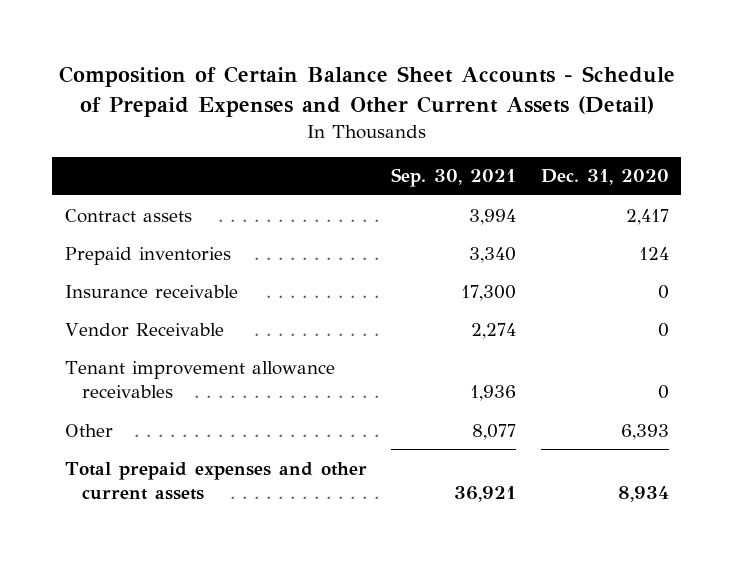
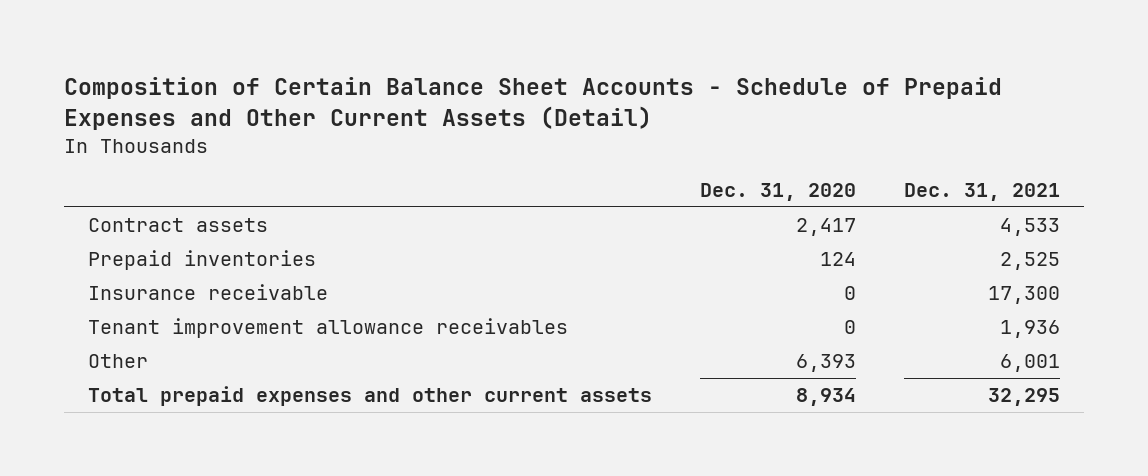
- | Sep. 30, 2021 | Dec. 31, 2020
+ | Dec. 31, 2020 | Dec. 31, 2021
- Vendor Receivable | 2,274 | 0

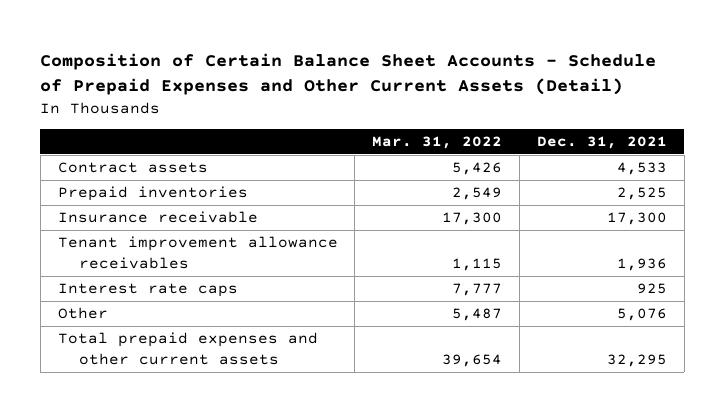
- | Dec. 31, 2020 | Dec. 31, 2021
+ | Mar. 31, 2022 | Dec. 31, 2021
- Other | 6,393 | 6,001
+ Interest rate caps | 7,777 | 925
+ Other | 5,487 | 5,076

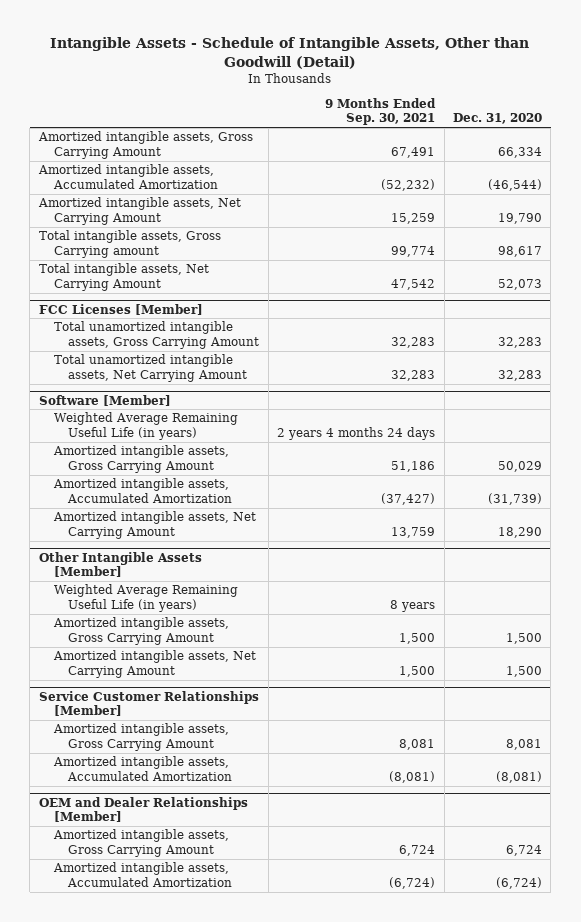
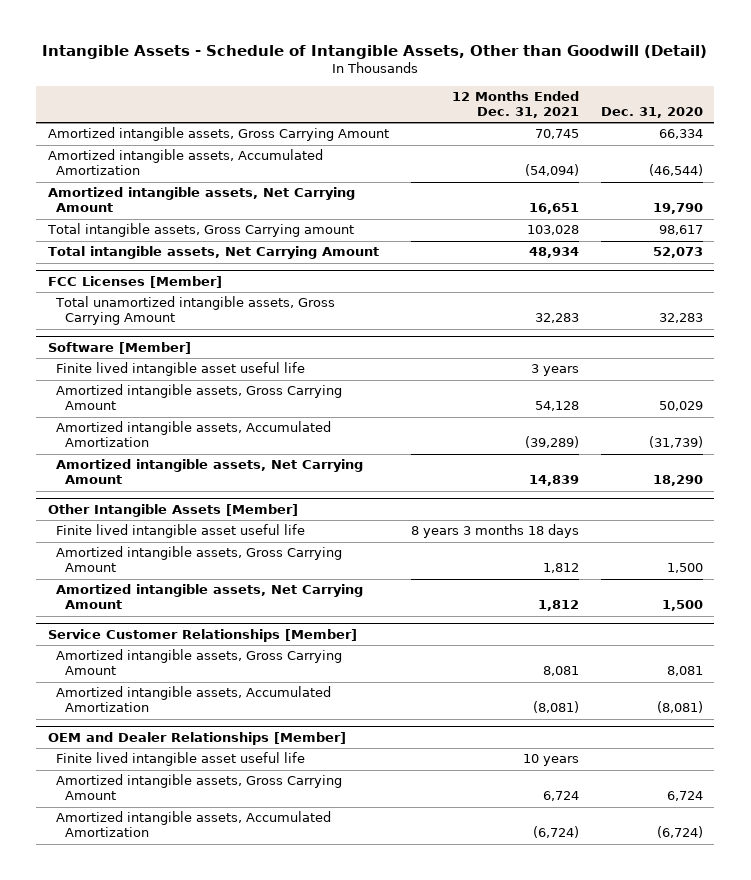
- | 9 Months Ended Sep. 30, 2021 | Dec. 31, 2020
+ | 12 Months Ended Dec. 31, 2021 | Dec. 31, 2020
@ FCC Licenses [Member]
- Total unamortized intangible assets, Net Carrying Amount | 32,283 | 32,283
@ Software [Member]
- Weighted Average Remaining Useful Life (in years) | 2 years 4 months 24 days |
+ Finite lived intangible asset useful life | 3 years |
@ Other Intangible Assets [Member]
- Weighted Average Remaining Useful Life (in years) | 8 years |
+ Finite lived intangible asset useful life | 8 years 3 months 18 days |
@ OEM and Dealer Relationships [Member]
+ Finite lived intangible asset useful life | 10 years |

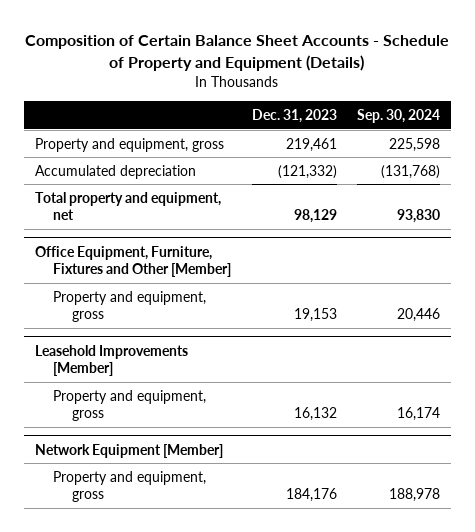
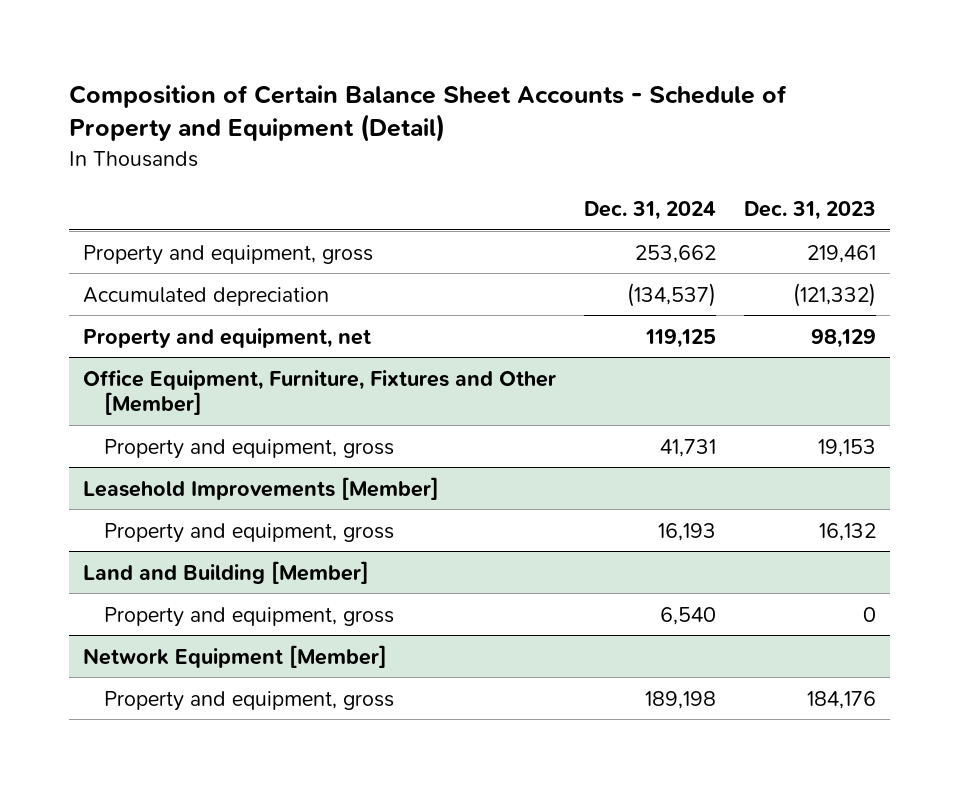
- Composition of Certain Balance Sheet Accounts - Schedule of Property and Equipment (Details)
+ Composition of Certain Balance Sheet Accounts - Schedule of Property and Equipment (Detail)
- | Dec. 31, 2023 | Sep. 30, 2024
+ | Dec. 31, 2024 | Dec. 31, 2023
- Total property and equipment, net | 98,129 | 93,830
+ Property and equipment, net | 119,125 | 98,129
+ Land and Building [Member]
+ Property and equipment, gross | 6,540 | 0

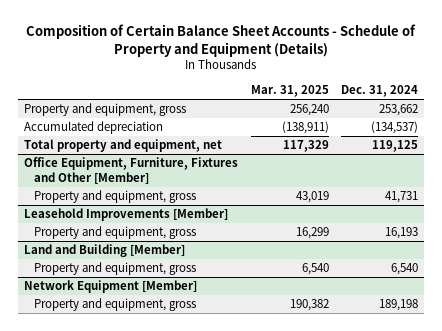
- Composition of Certain Balance Sheet Accounts - Schedule of Property and Equipment (Detail)
+ Composition of Certain Balance Sheet Accounts - Schedule of Property and Equipment (Details)
- | Dec. 31, 2024 | Dec. 31, 2023
+ | Mar. 31, 2025 | Dec. 31, 2024
- Property and equipment, net | 119,125 | 98,129
+ Total property and equipment, net | 117,329 | 119,125

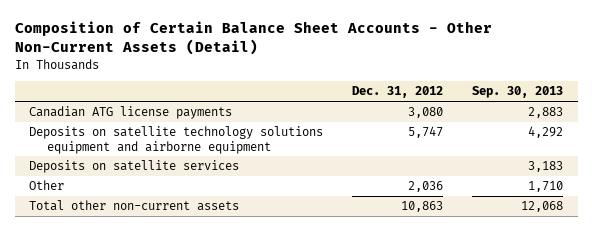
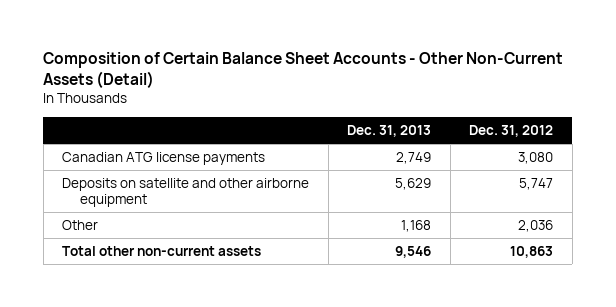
- | Dec. 31, 2012 | Sep. 30, 2013
+ | Dec. 31, 2013 | Dec. 31, 2012
- Deposits on satellite technology solutions equipment and airborne equipment | 5,747 | 4,292
- Deposits on satellite services | | 3,183
+ Deposits on satellite and other airborne equipment | 5,629 | 5,747

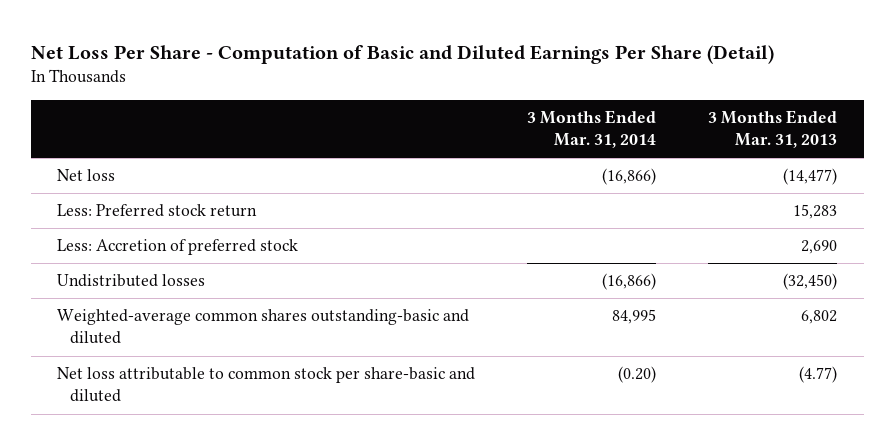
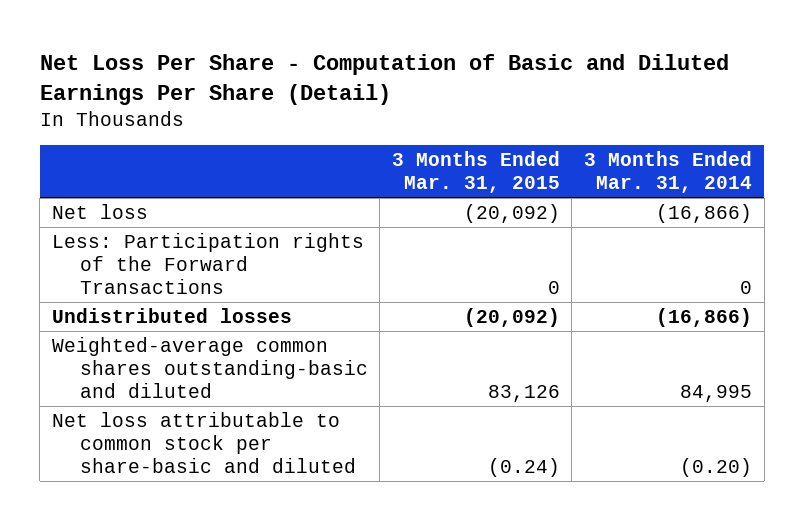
- | 3 Months Ended Mar. 31, 2014 | 3 Months Ended Mar. 31, 2013
+ | 3 Months Ended Mar. 31, 2015 | 3 Months Ended Mar. 31, 2014
- Less: Preferred stock return | | 15,283
- Less: Accretion of preferred stock | | 2,690
+ Less: Participation rights of the Forward Transactions | 0 | 0

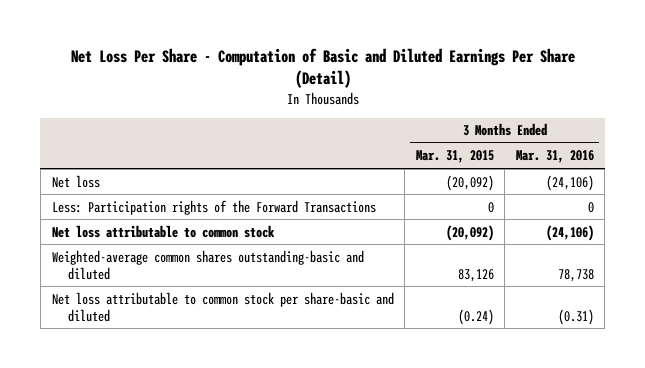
- | 3 Months Ended Mar. 31, 2015 | 3 Months Ended Mar. 31, 2014
+ | 3 Months Ended Mar. 31, 2015 | 3 Months Ended Mar. 31, 2016
- Undistributed losses | (20,092) | (16,866)
+ Net loss attributable to common stock | (20,092) | (24,106)

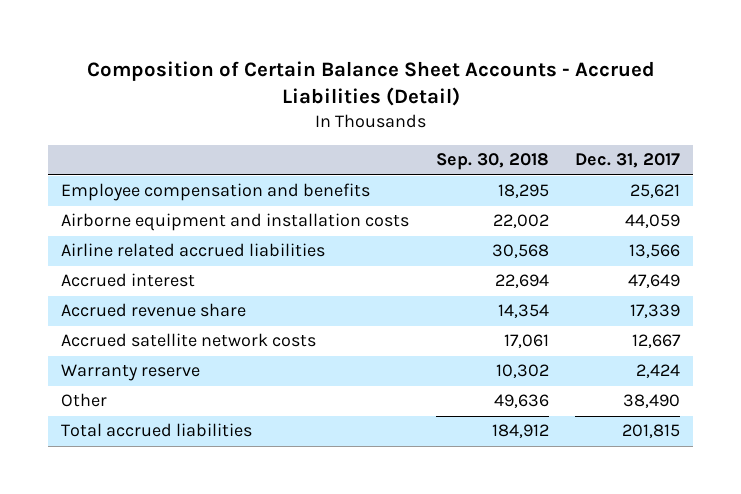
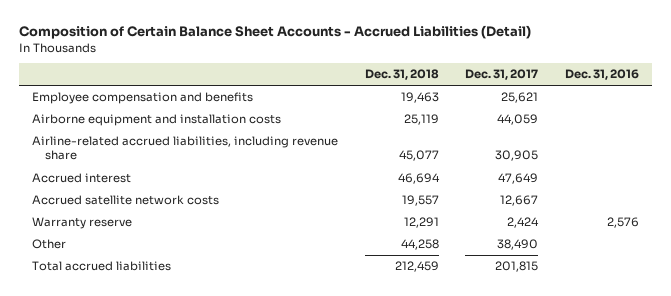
- | Sep. 30, 2018 | Dec. 31, 2017
+ | Dec. 31, 2018 | Dec. 31, 2017 | Dec. 31, 2016
- Airline related accrued liabilities | 30,568 | 13,566
+ Airline-related accrued liabilities, including revenue share | 45,077 | 30,905 |
- Accrued revenue share | 14,354 | 17,339

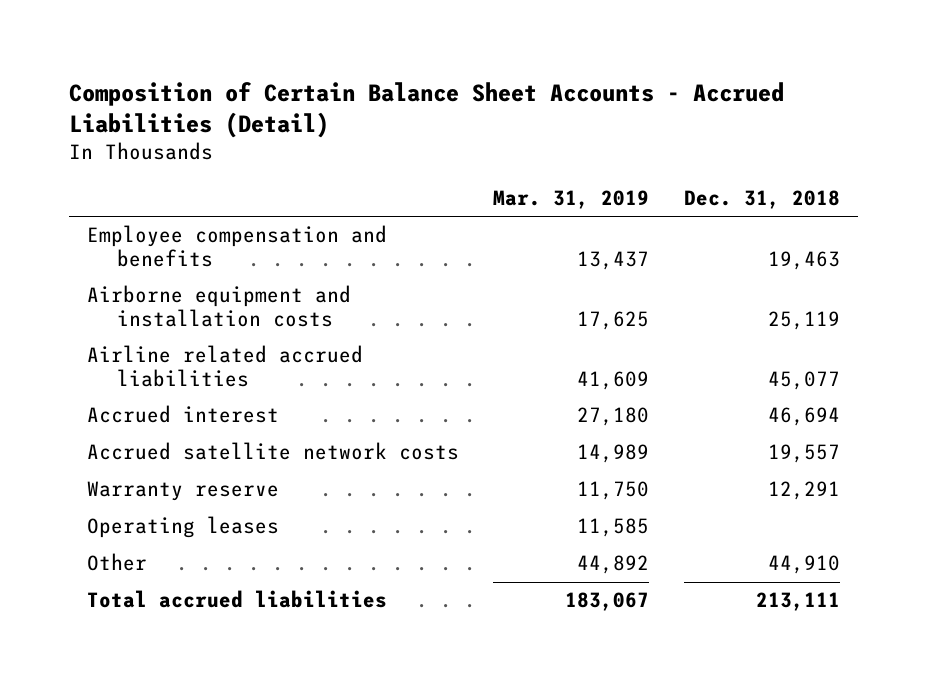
- | Dec. 31, 2018 | Dec. 31, 2017 | Dec. 31, 2016
+ | Mar. 31, 2019 | Dec. 31, 2018
- Airline-related accrued liabilities, including revenue share | 45,077 | 30,905 |
+ Airline related accrued liabilities | 41,609 | 45,077
- Other | 44,258 | 38,490 |
- Total accrued liabilities | 212,459 | 201,815 |
+ Operating leases | 11,585 |
+ Other | 44,892 | 44,910
+ Total accrued liabilities | 183,067 | 213,111

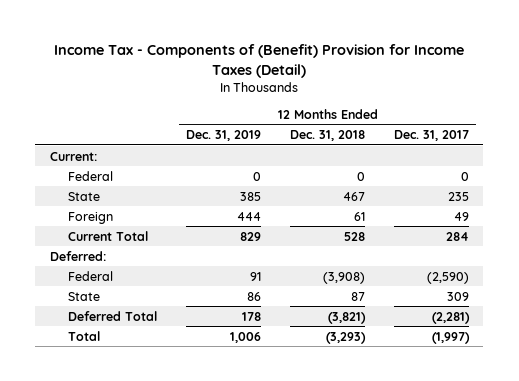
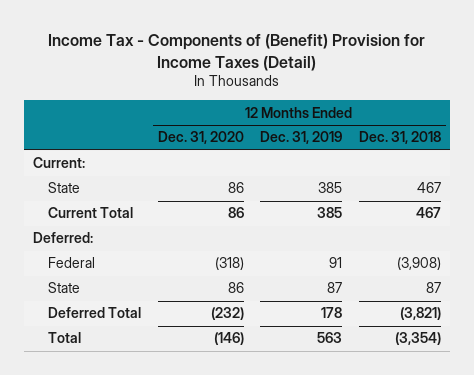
- | 12 Months Ended Dec. 31, 2019 | 12 Months Ended Dec. 31, 2018 | 12 Months Ended Dec. 31, 2017
+ | 12 Months Ended Dec. 31, 2020 | 12 Months Ended Dec. 31, 2019 | 12 Months Ended Dec. 31, 2018
- Federal | 0 | 0 | 0
- Foreign | 444 | 61 | 49
- Current Total | 829 | 528 | 284
+ Current Total | 86 | 385 | 467
- State | 86 | 87 | 309
+ State | 86 | 87 | 87
- Total | 1,006 | (3,293) | (1,997)
+ Total | (146) | 563 | (3,354)

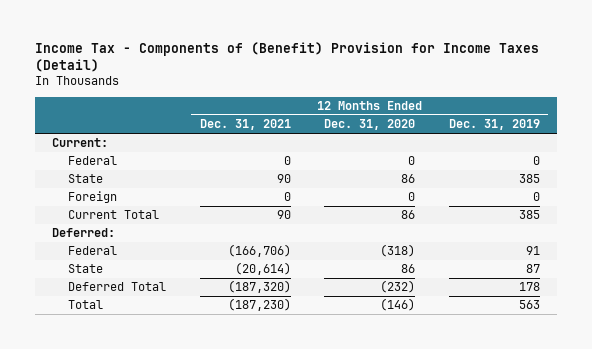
- | 12 Months Ended Dec. 31, 2020 | 12 Months Ended Dec. 31, 2019 | 12 Months Ended Dec. 31, 2018
+ | 12 Months Ended Dec. 31, 2021 | 12 Months Ended Dec. 31, 2020 | 12 Months Ended Dec. 31, 2019
+ Federal | 0 | 0 | 0
+ Foreign | 0 | 0 | 0

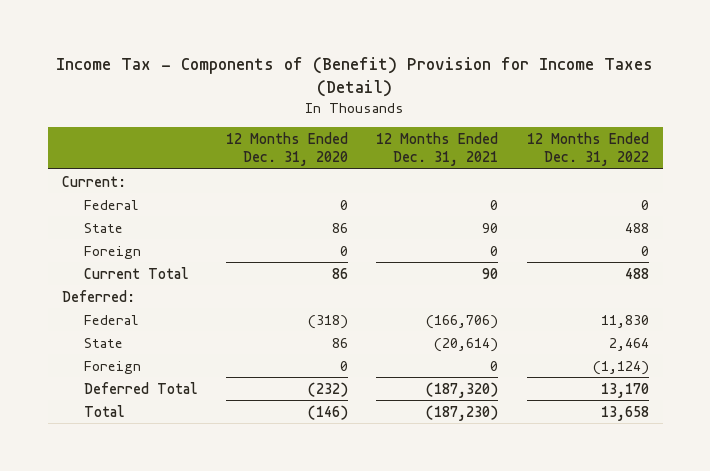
- | 12 Months Ended Dec. 31, 2021 | 12 Months Ended Dec. 31, 2020 | 12 Months Ended Dec. 31, 2019
+ | 12 Months Ended Dec. 31, 2020 | 12 Months Ended Dec. 31, 2021 | 12 Months Ended Dec. 31, 2022
+ Foreign | 0 | 0 | (1,124)

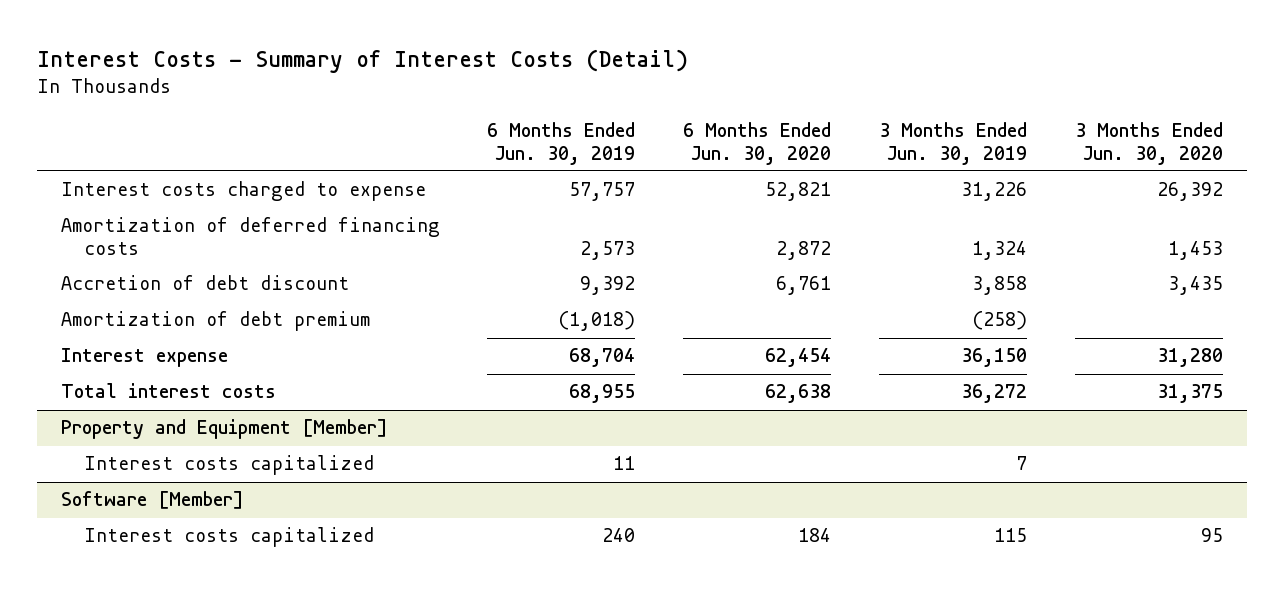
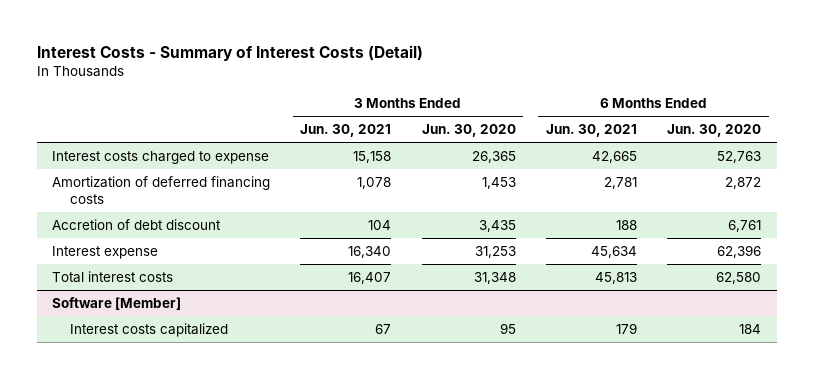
- | 6 Months Ended Jun. 30, 2019 | 6 Months Ended Jun. 30, 2020 | 3 Months Ended Jun. 30, 2019 | 3 Months Ended Jun. 30, 2020
+ | 3 Months Ended Jun. 30, 2021 | 3 Months Ended Jun. 30, 2020 | 6 Months Ended Jun. 30, 2021 | 6 Months Ended Jun. 30, 2020
- Interest costs charged to expense | 57,757 | 52,821 | 31,226 | 26,392
+ Interest costs charged to expense | 15,158 | 26,365 | 42,665 | 52,763
- Amortization of debt premium | (1,018) | | (258) |
- Interest expense | 68,704 | 62,454 | 36,150 | 31,280
- Total interest costs | 68,955 | 62,638 | 36,272 | 31,375
- Property and Equipment [Member]
- Interest costs capitalized | 11 | | 7 |
+ Interest expense | 16,340 | 31,253 | 45,634 | 62,396
+ Total interest costs | 16,407 | 31,348 | 45,813 | 62,580

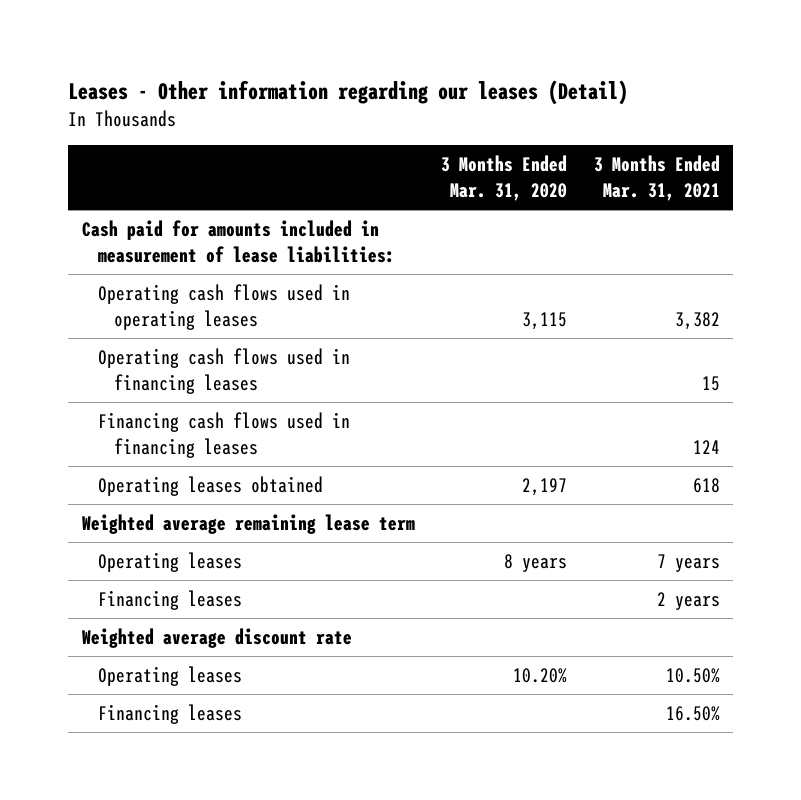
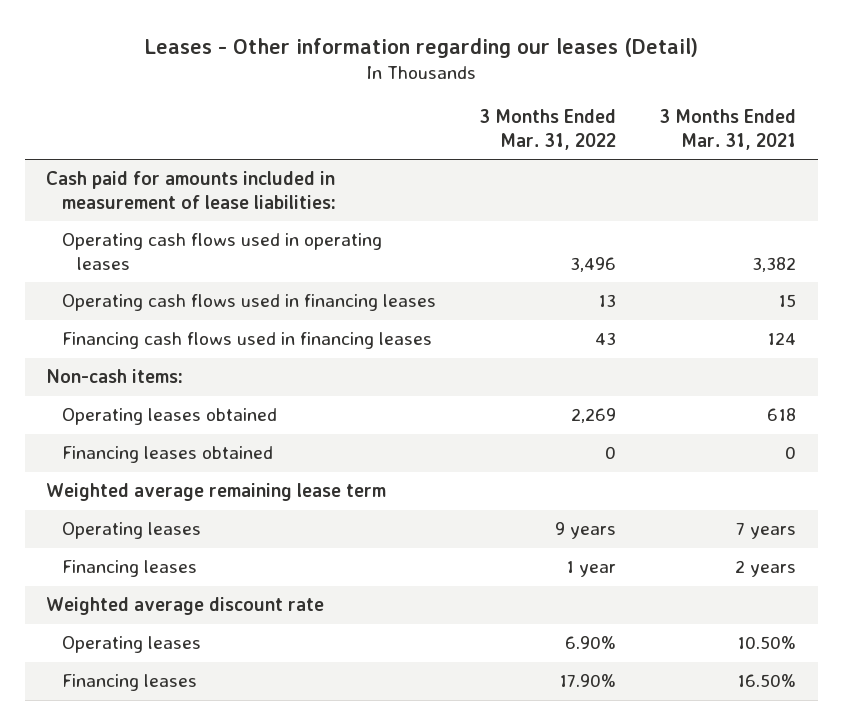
- | 3 Months Ended Mar. 31, 2020 | 3 Months Ended Mar. 31, 2021
+ | 3 Months Ended Mar. 31, 2022 | 3 Months Ended Mar. 31, 2021
+ Non-cash items:
+ Financing leases obtained | 0 | 0

